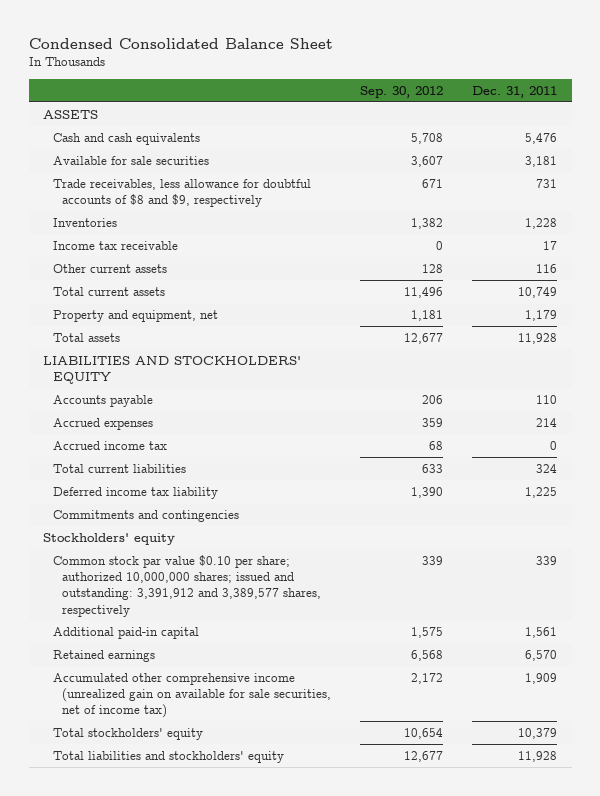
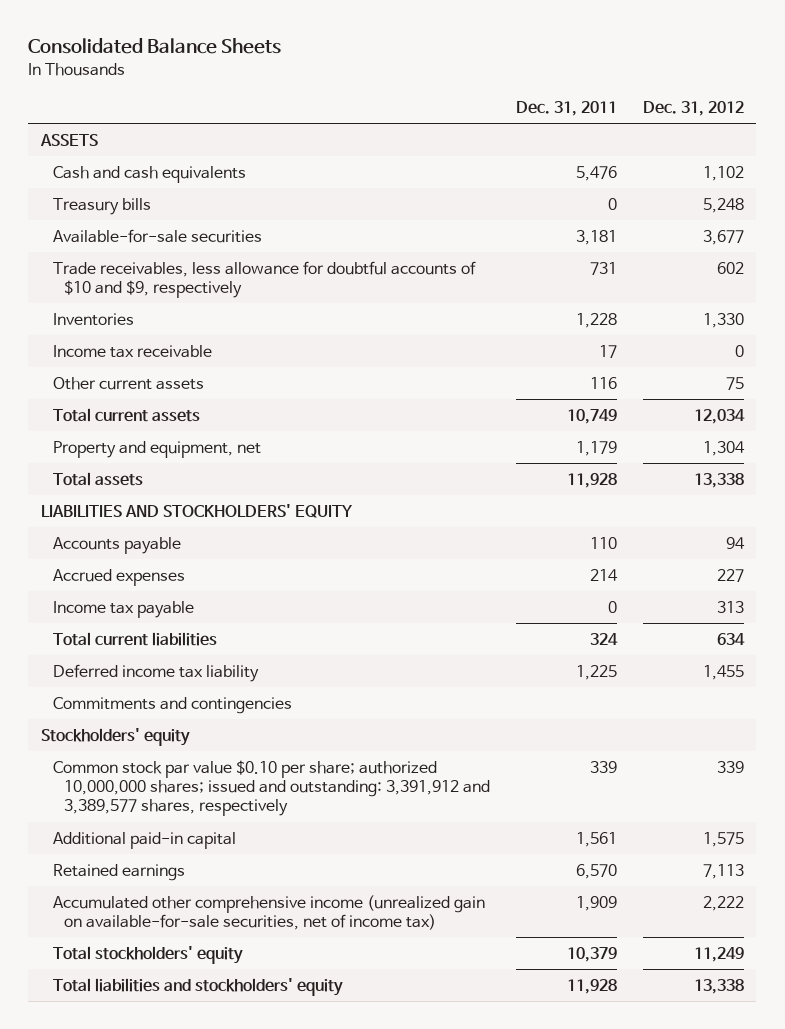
- Condensed Consolidated Balance Sheet
+ Consolidated Balance Sheets
- | Sep. 30, 2012 | Dec. 31, 2011
+ | Dec. 31, 2011 | Dec. 31, 2012
- Available for sale securities | 3,607 | 3,181
- Trade receivables, less allowance for doubtful accounts of $8 and $9, respectively | 671 | 731
+ Treasury bills | 0 | 5,248
+ Available-for-sale securities | 3,181 | 3,677
+ Trade receivables, less allowance for doubtful accounts of $10 and $9, respectively | 731 | 602
- Accrued income tax | 68 | 0
+ Income tax payable | 0 | 313
- Accumulated other comprehensive income (unrealized gain on available for sale securities, net of income tax) | 2,172 | 1,909
+ Accumulated other comprehensive income (unrealized gain on available-for-sale securities, net of income tax) | 1,909 | 2,222

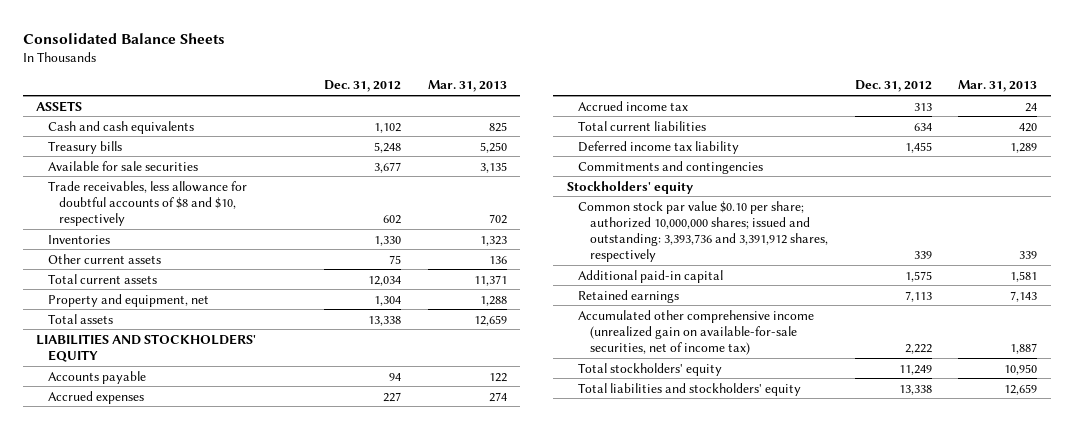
- | Dec. 31, 2011 | Dec. 31, 2012
+ | Dec. 31, 2012 | Mar. 31, 2013
- Available-for-sale securities | 3,181 | 3,677
- Trade receivables, less allowance for doubtful accounts of $10 and $9, respectively | 731 | 602
+ Available for sale securities | 3,677 | 3,135
+ Trade receivables, less allowance for doubtful accounts of $8 and $10, respectively | 602 | 702
- Income tax receivable | 17 | 0
- Income tax payable | 0 | 313
+ Accrued income tax | 313 | 24
- Common stock par value $0.10 per share; authorized 10,000,000 shares; issued and outstanding: 3,391,912 and 3,389,577 shares, respectively | 339 | 339
+ Common stock par value $0.10 per share; authorized 10,000,000 shares; issued and outstanding: 3,393,736 and 3,391,912 shares, respectively | 339 | 339

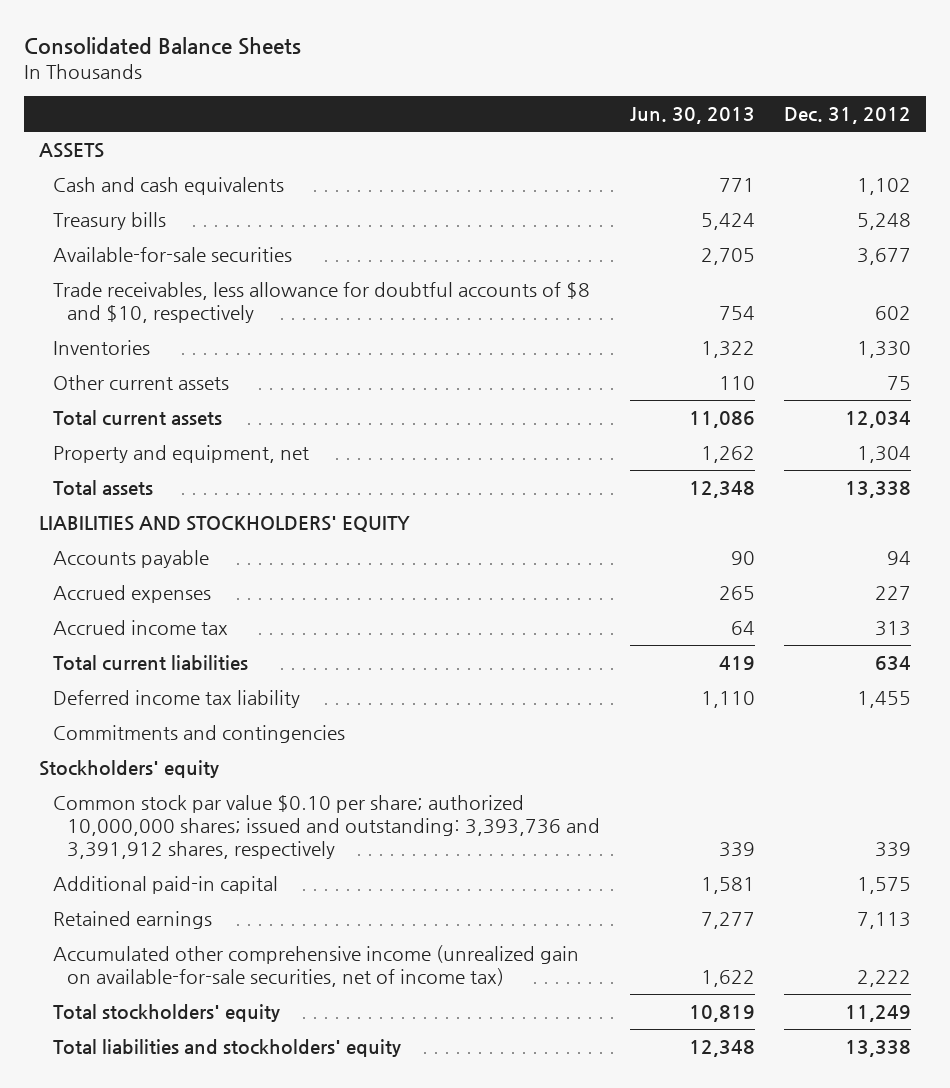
- | Dec. 31, 2012 | Mar. 31, 2013
+ | Jun. 30, 2013 | Dec. 31, 2012
- Available for sale securities | 3,677 | 3,135
+ Available-for-sale securities | 2,705 | 3,677

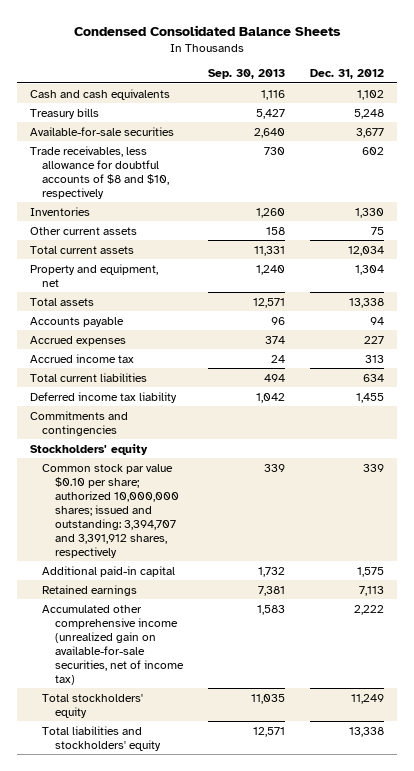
- Consolidated Balance Sheets
+ Condensed Consolidated Balance Sheets
- | Jun. 30, 2013 | Dec. 31, 2012
+ | Sep. 30, 2013 | Dec. 31, 2012
- ASSETS
- LIABILITIES AND STOCKHOLDERS' EQUITY
- Common stock par value $0.10 per share; authorized 10,000,000 shares; issued and outstanding: 3,393,736 and 3,391,912 shares, respectively | 339 | 339
+ Common stock par value $0.10 per share; authorized 10,000,000 shares; issued and outstanding: 3,394,707 and 3,391,912 shares, respectively | 339 | 339

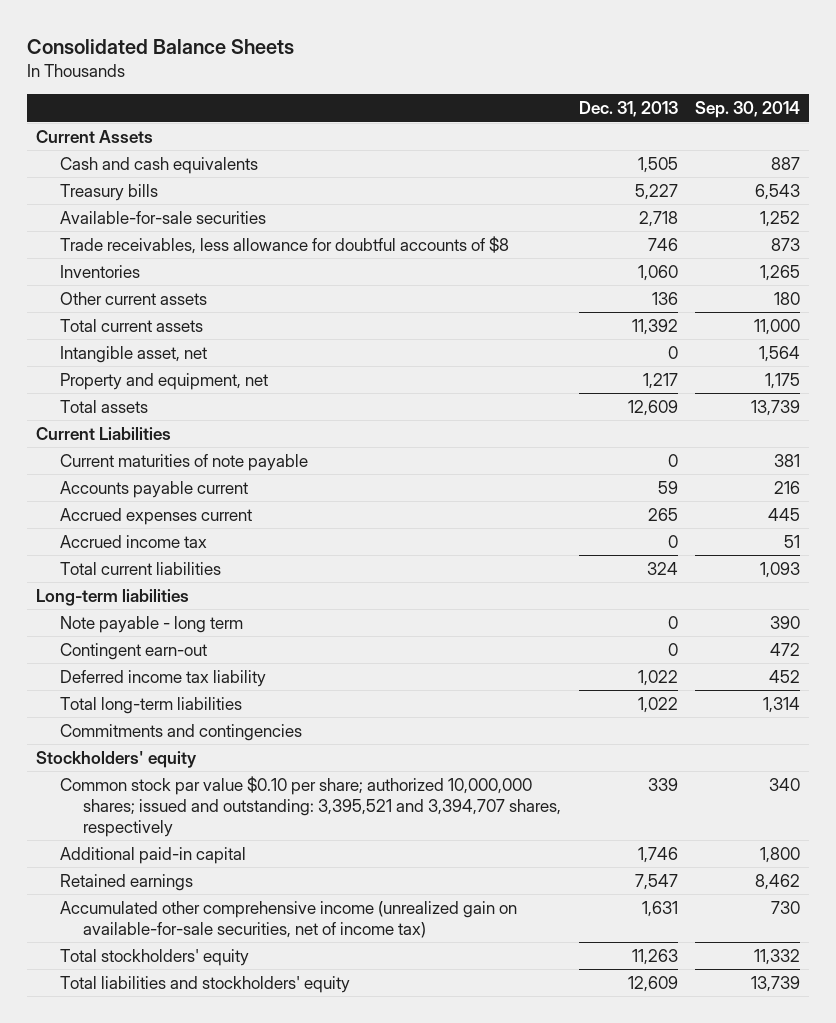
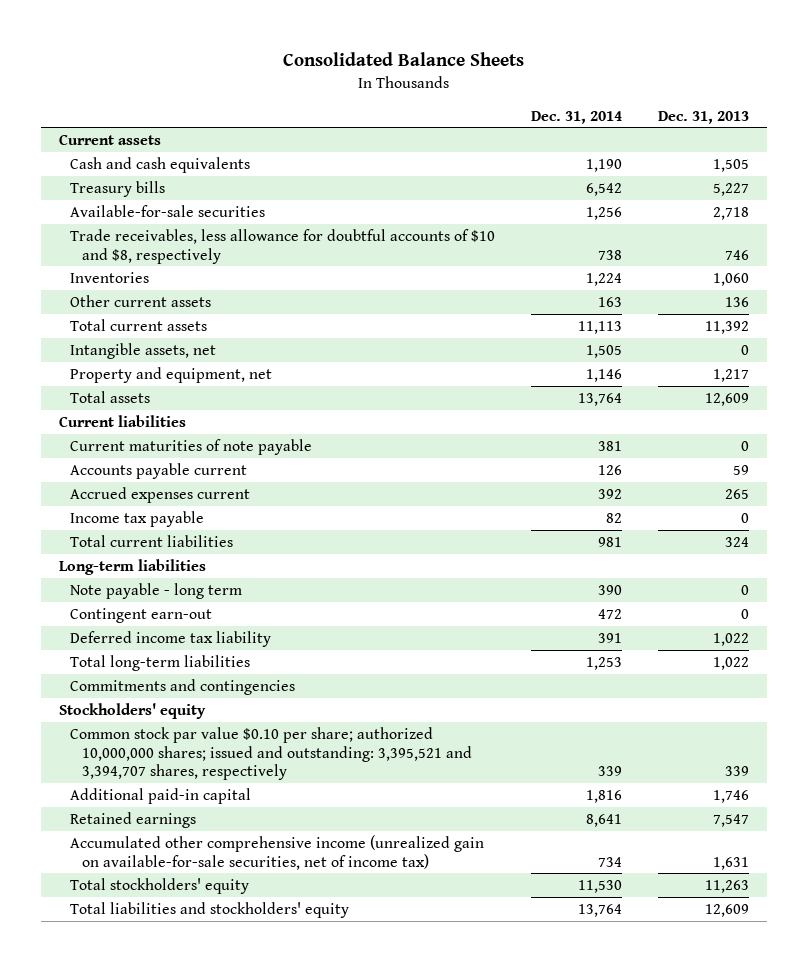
- | Dec. 31, 2013 | Sep. 30, 2014
+ | Dec. 31, 2014 | Dec. 31, 2013
- Current Assets
+ Current assets
- Trade receivables, less allowance for doubtful accounts of $8 | 746 | 873
+ Trade receivables, less allowance for doubtful accounts of $10 and $8, respectively | 738 | 746
- Intangible asset, net | 0 | 1,564
+ Intangible assets, net | 1,505 | 0
- Current Liabilities
+ Current liabilities
- Accrued income tax | 0 | 51
+ Income tax payable | 82 | 0

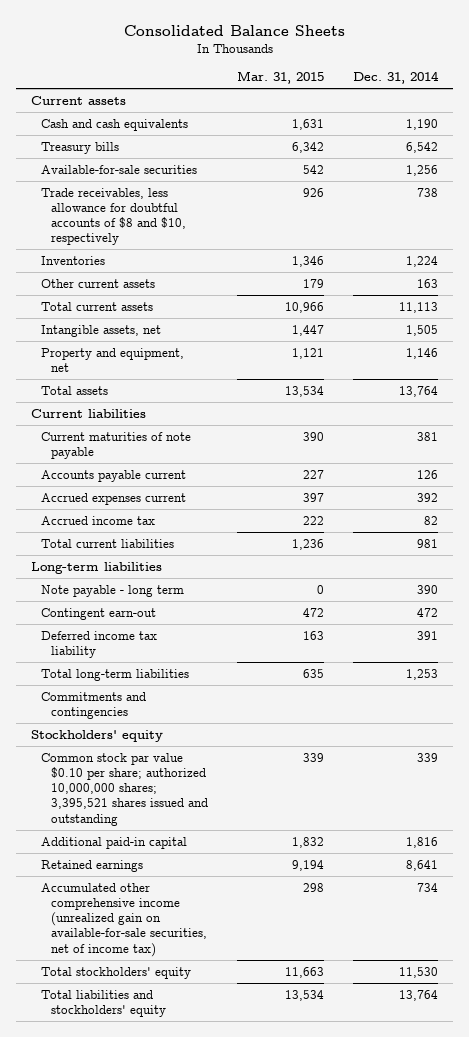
- | Dec. 31, 2014 | Dec. 31, 2013
+ | Mar. 31, 2015 | Dec. 31, 2014
- Trade receivables, less allowance for doubtful accounts of $10 and $8, respectively | 738 | 746
+ Trade receivables, less allowance for doubtful accounts of $8 and $10, respectively | 926 | 738
- Income tax payable | 82 | 0
+ Accrued income tax | 222 | 82
- Common stock par value $0.10 per share; authorized 10,000,000 shares; issued and outstanding: 3,395,521 and 3,394,707 shares, respectively | 339 | 339
+ Common stock par value $0.10 per share; authorized 10,000,000 shares; 3,395,521 shares issued and outstanding | 339 | 339

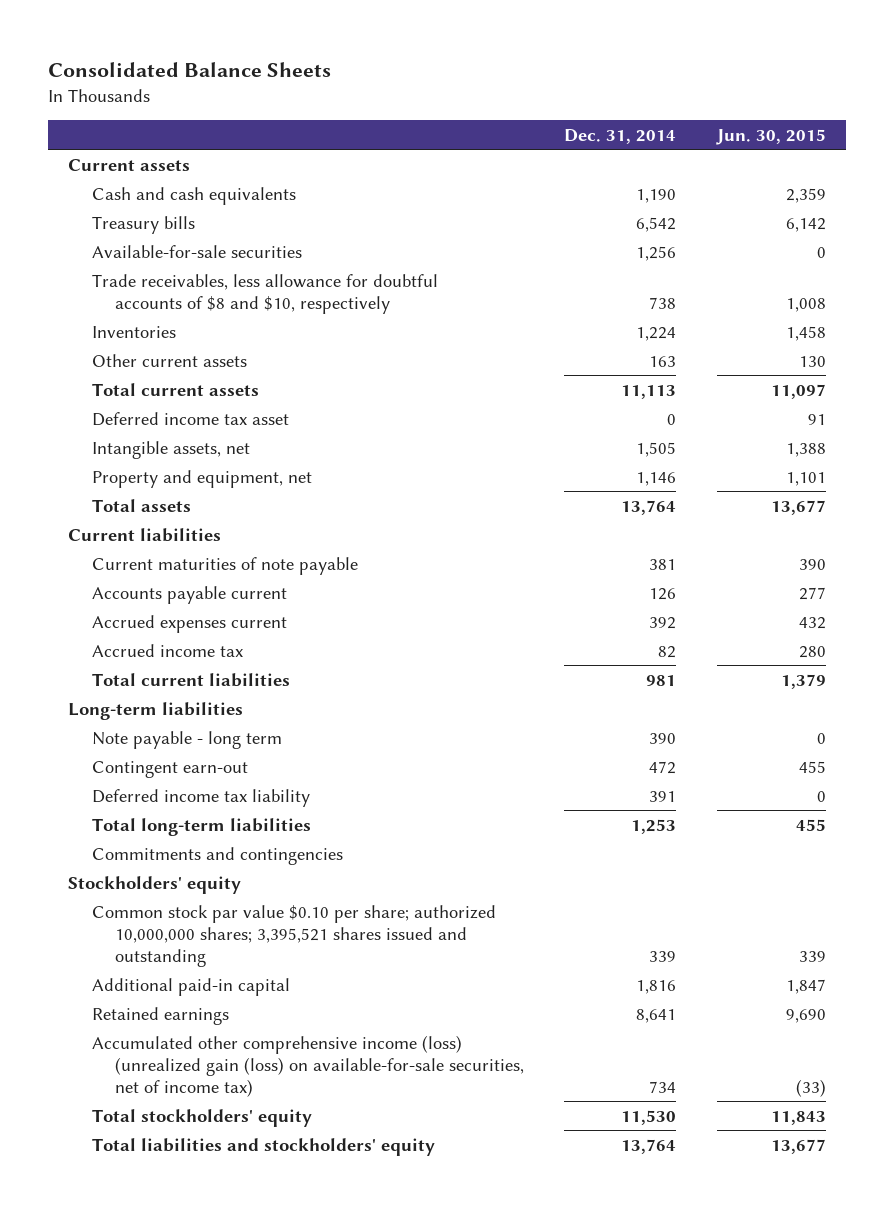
- | Mar. 31, 2015 | Dec. 31, 2014
+ | Dec. 31, 2014 | Jun. 30, 2015
+ Deferred income tax asset | 0 | 91
- Accumulated other comprehensive income (unrealized gain on available-for-sale securities, net of income tax) | 298 | 734
+ Accumulated other comprehensive income (loss) (unrealized gain (loss) on available-for-sale securities, net of income tax) | 734 | (33)

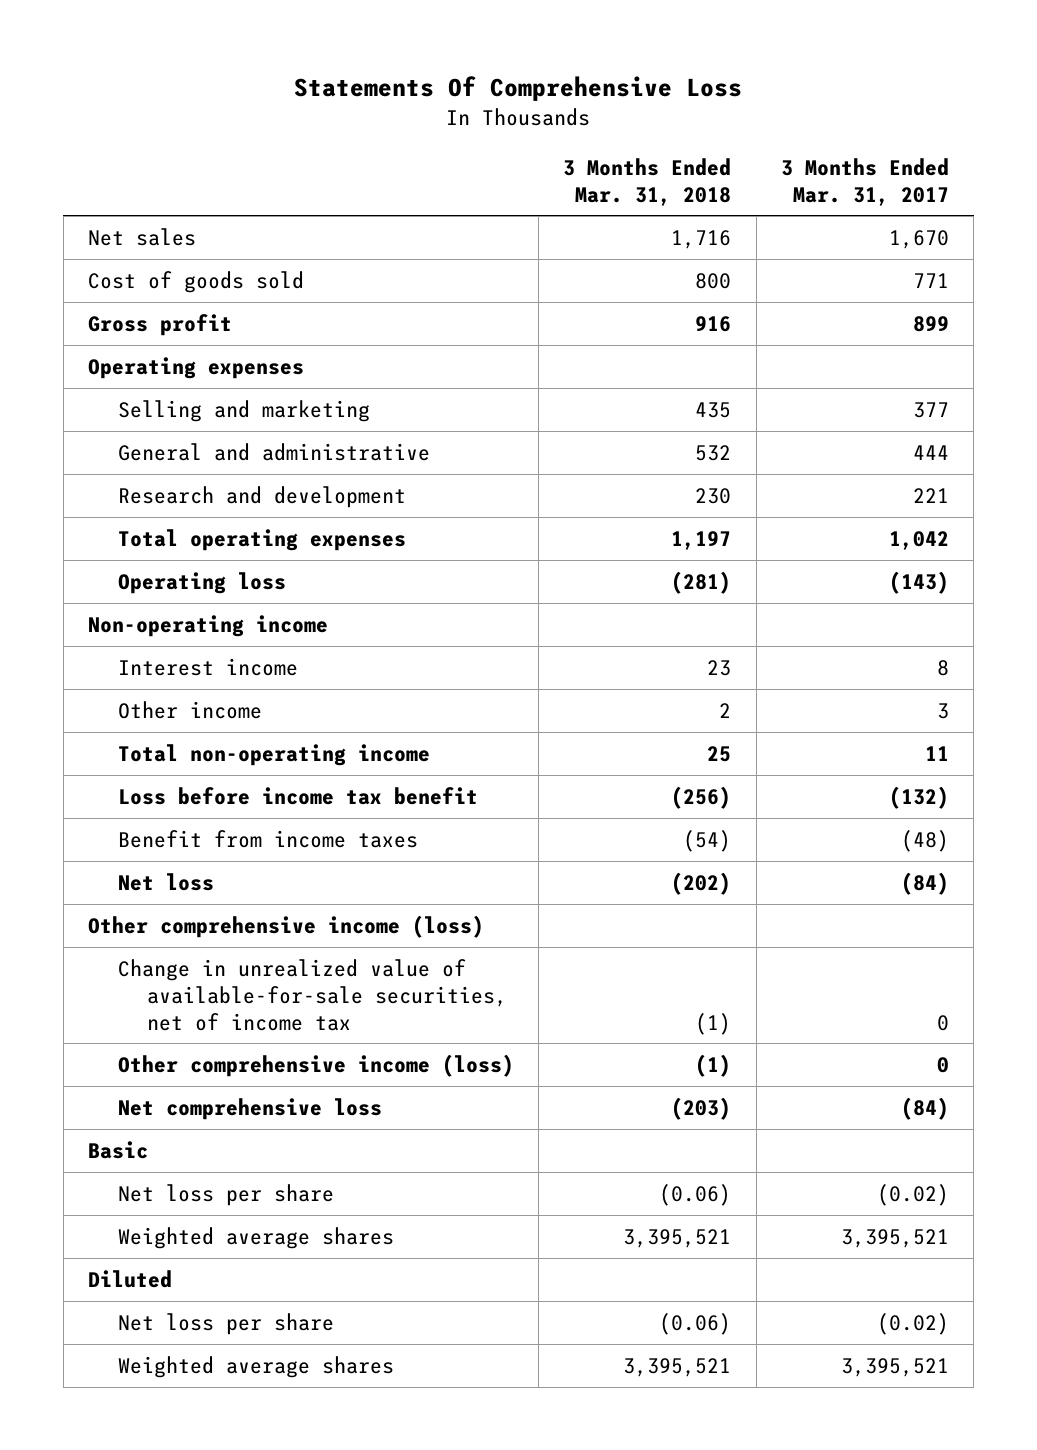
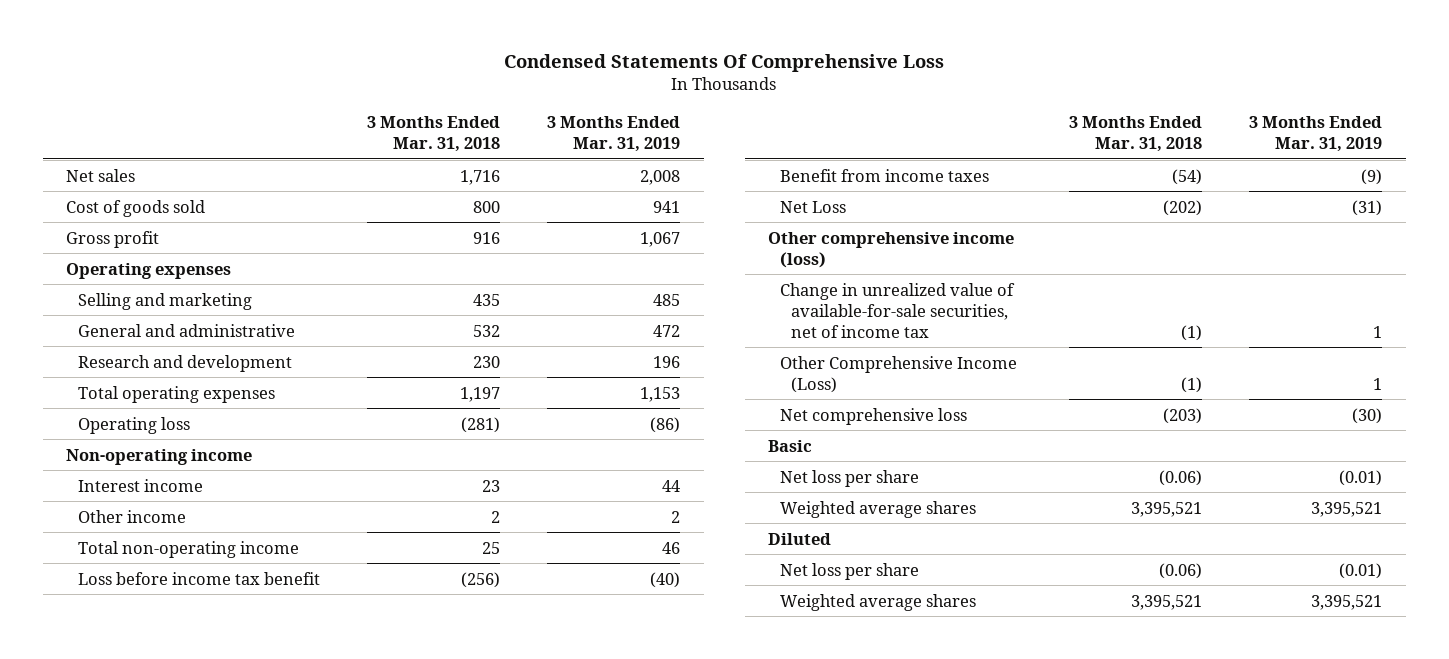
- Statements Of Comprehensive Loss
+ Condensed Statements Of Comprehensive Loss
- | 3 Months Ended Mar. 31, 2018 | 3 Months Ended Mar. 31, 2017
+ | 3 Months Ended Mar. 31, 2018 | 3 Months Ended Mar. 31, 2019
- Net loss | (202) | (84)
+ Net Loss | (202) | (31)
- Other comprehensive income (loss) | (1) | 0
+ Other Comprehensive Income (Loss) | (1) | 1

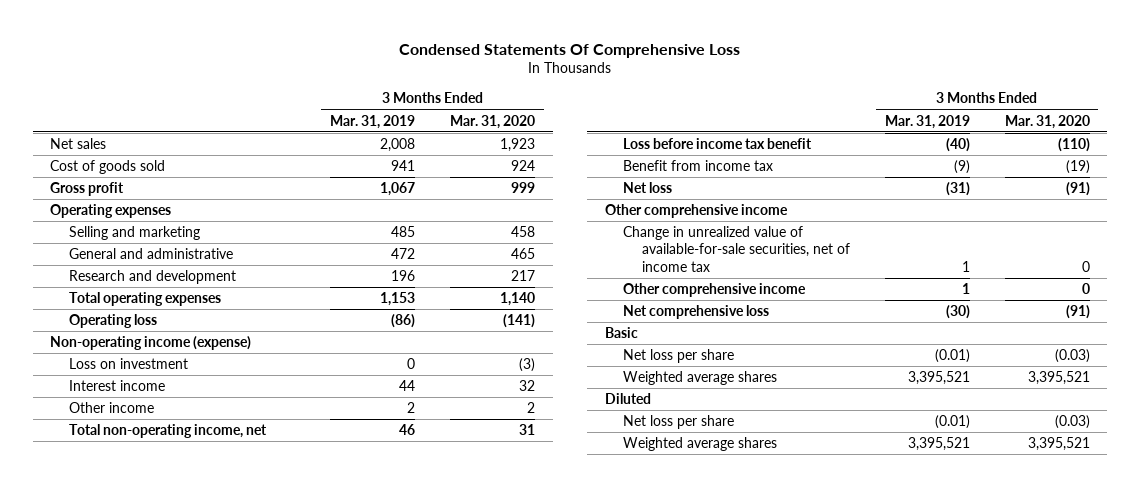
- | 3 Months Ended Mar. 31, 2018 | 3 Months Ended Mar. 31, 2019
+ | 3 Months Ended Mar. 31, 2019 | 3 Months Ended Mar. 31, 2020
- Non-operating income
+ Non-operating income (expense)
+ Loss on investment | 0 | (3)
- Total non-operating income | 25 | 46
+ Total non-operating income, net | 46 | 31
- Benefit from income taxes | (54) | (9)
- Net Loss | (202) | (31)
- Other comprehensive income (loss)
+ Benefit from income tax | (9) | (19)
+ Net loss | (31) | (91)
+ Other comprehensive income
- Other Comprehensive Income (Loss) | (1) | 1
+ Other comprehensive income | 1 | 0

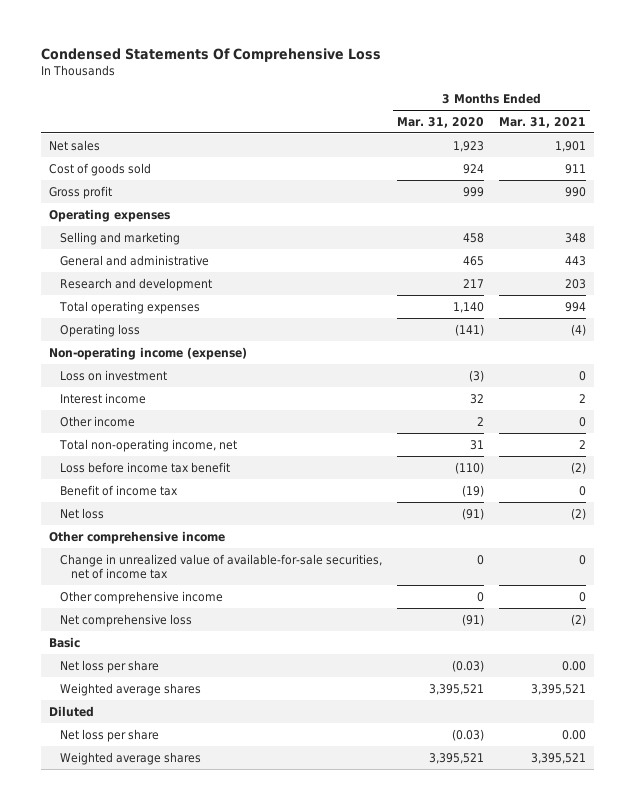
- | 3 Months Ended Mar. 31, 2019 | 3 Months Ended Mar. 31, 2020
+ | 3 Months Ended Mar. 31, 2020 | 3 Months Ended Mar. 31, 2021
- Benefit from income tax | (9) | (19)
+ Benefit of income tax | (19) | 0

